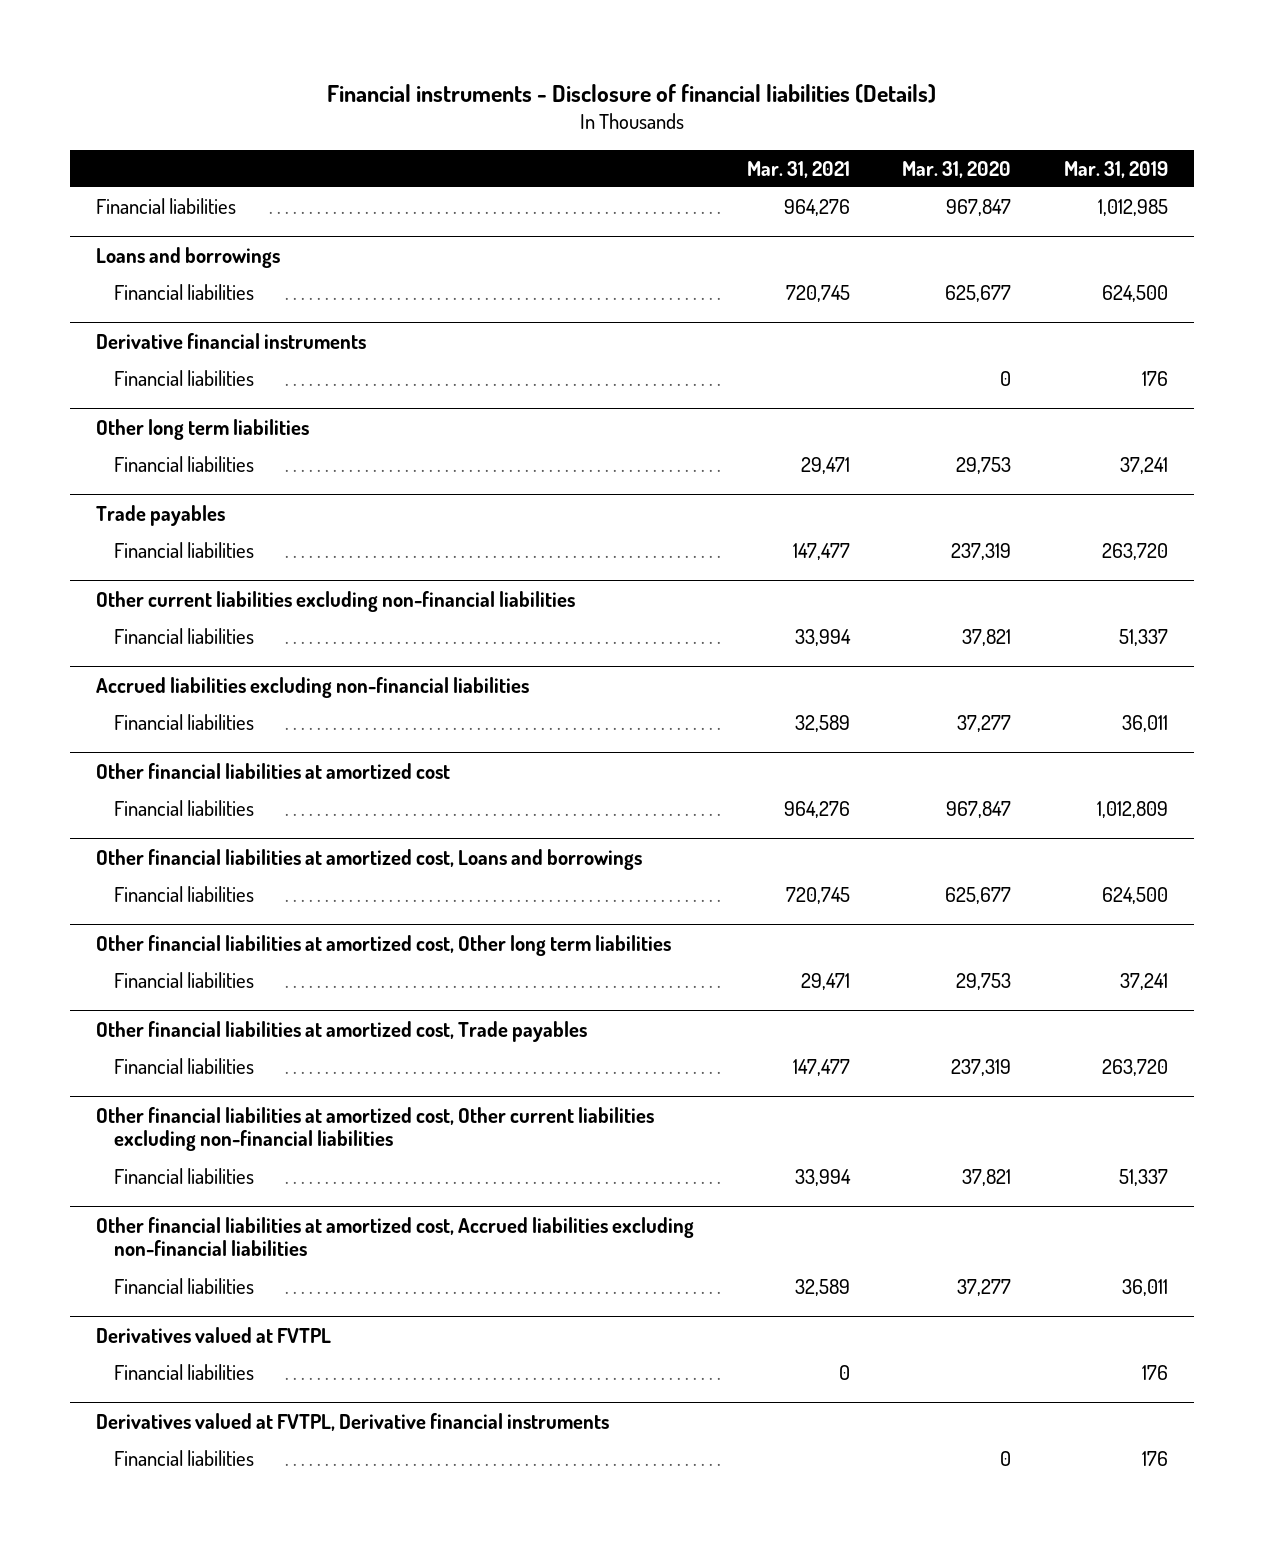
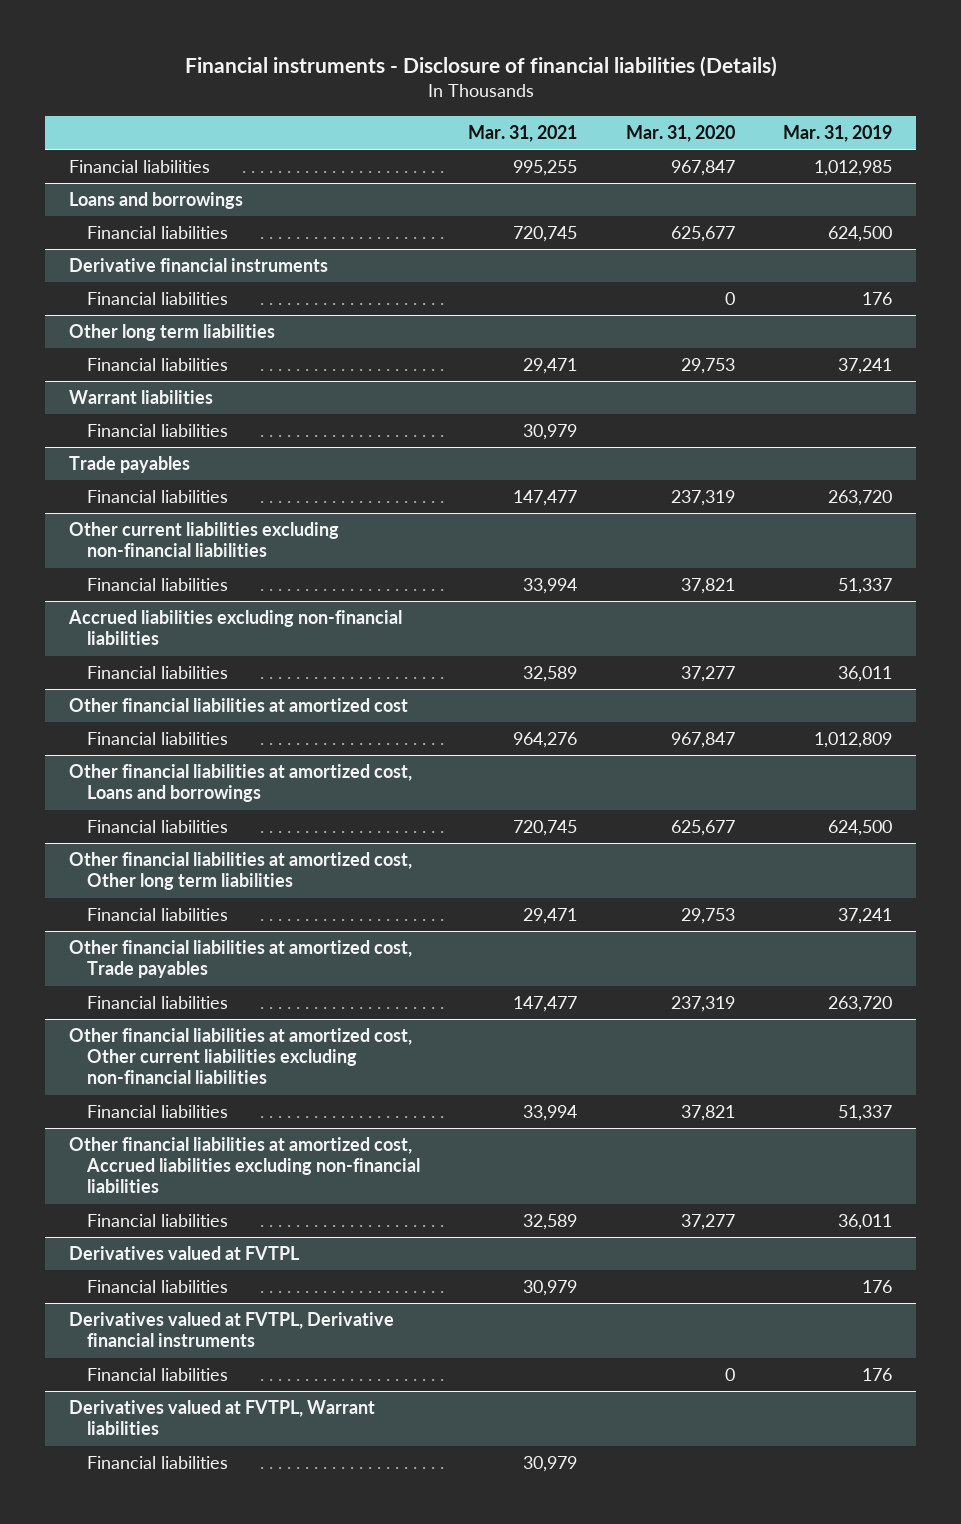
- Financial liabilities | 964,276 | 967,847 | 1,012,985
+ Financial liabilities | 995,255 | 967,847 | 1,012,985
+ Warrant liabilities
+ Financial liabilities | 30,979 | |
@ Derivatives valued at FVTPL
- Financial liabilities | 0 | | 176
+ Financial liabilities | 30,979 | | 176
+ Derivatives valued at FVTPL, Warrant liabilities
+ Financial liabilities | 30,979 | |

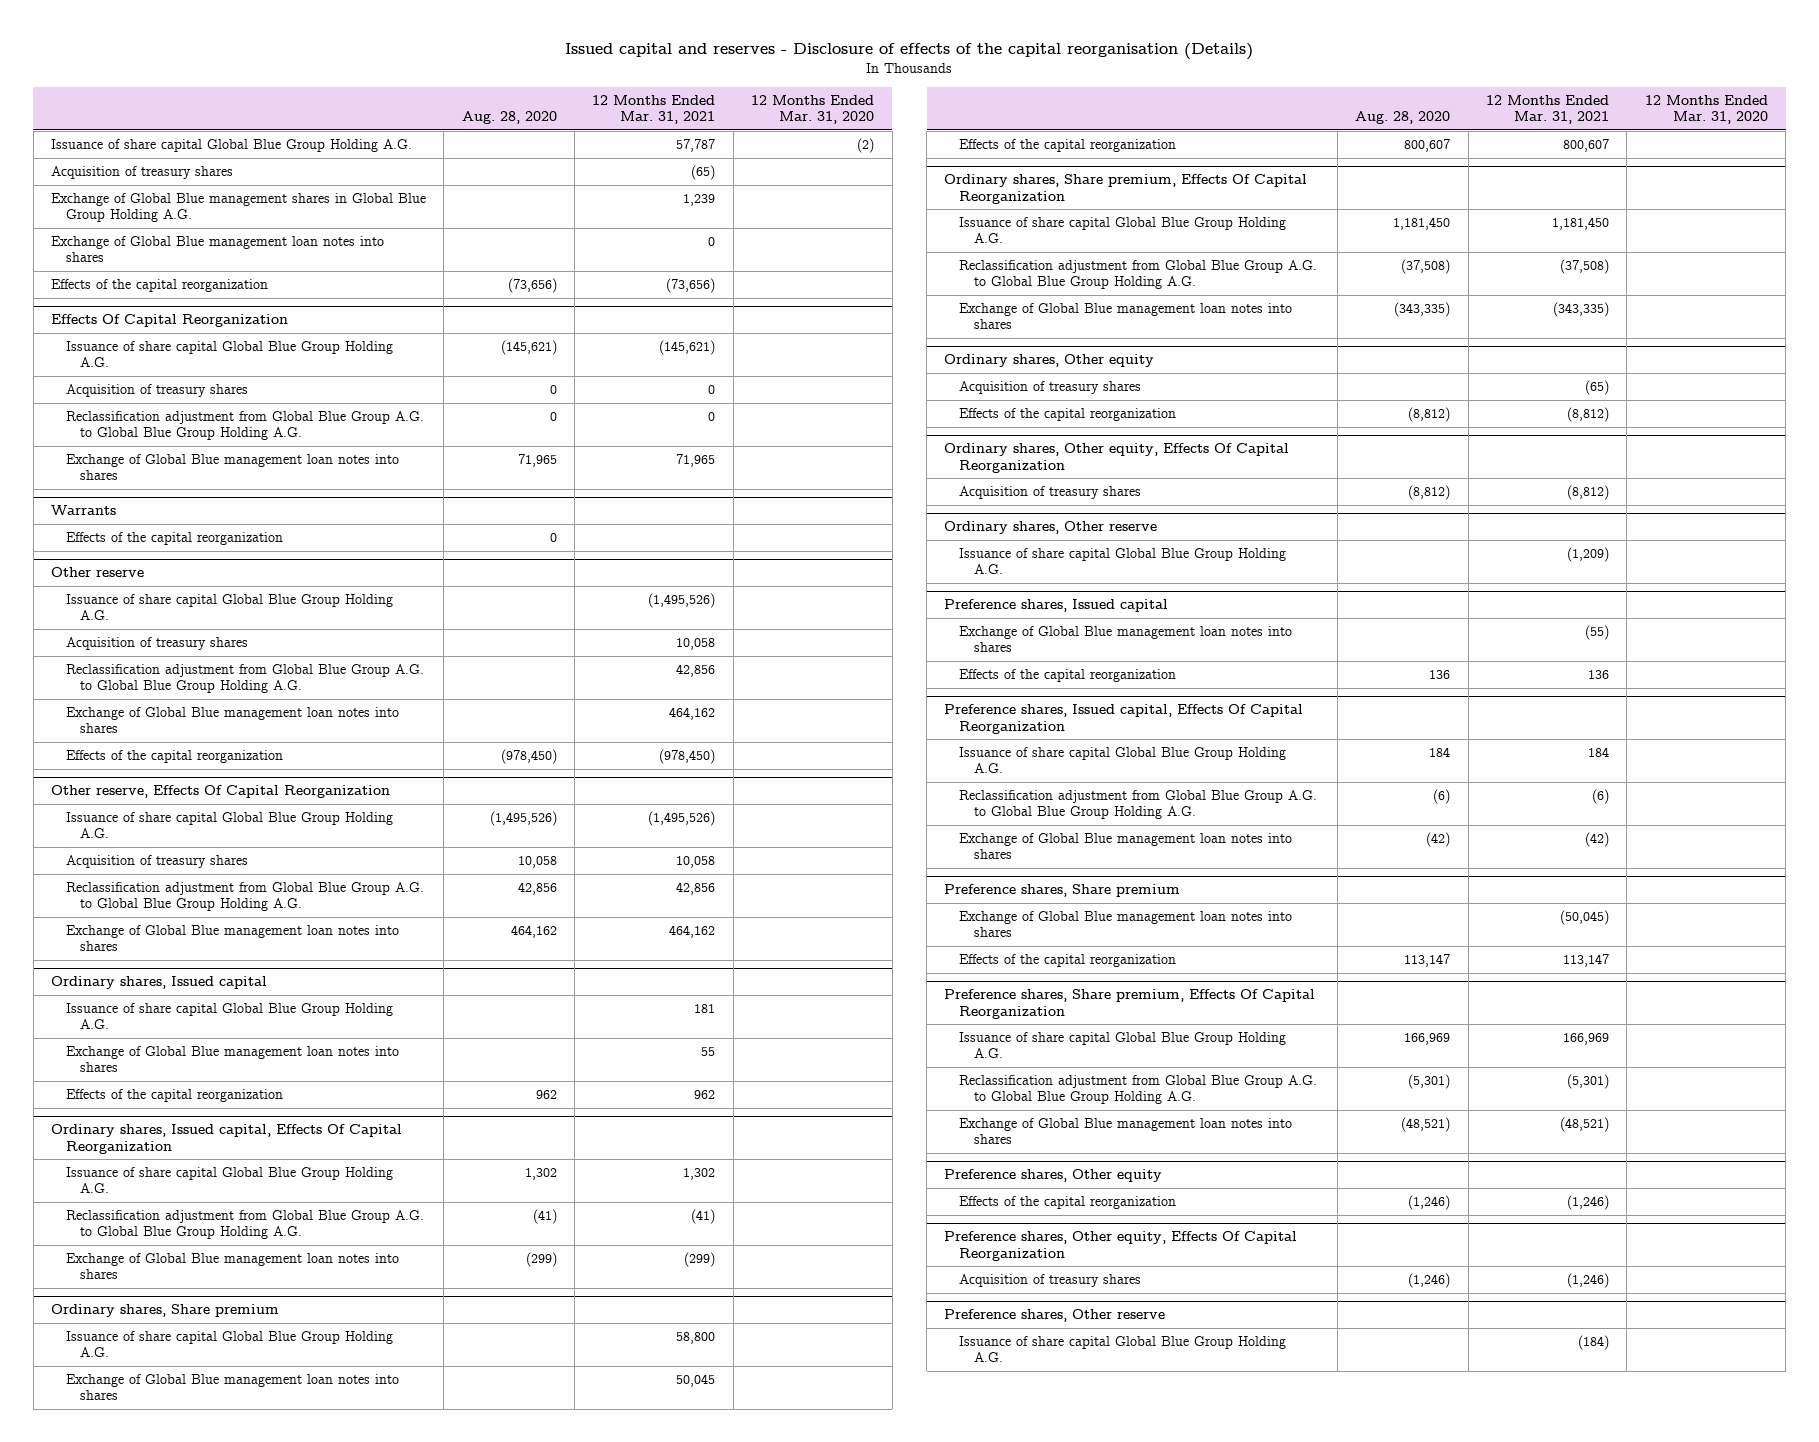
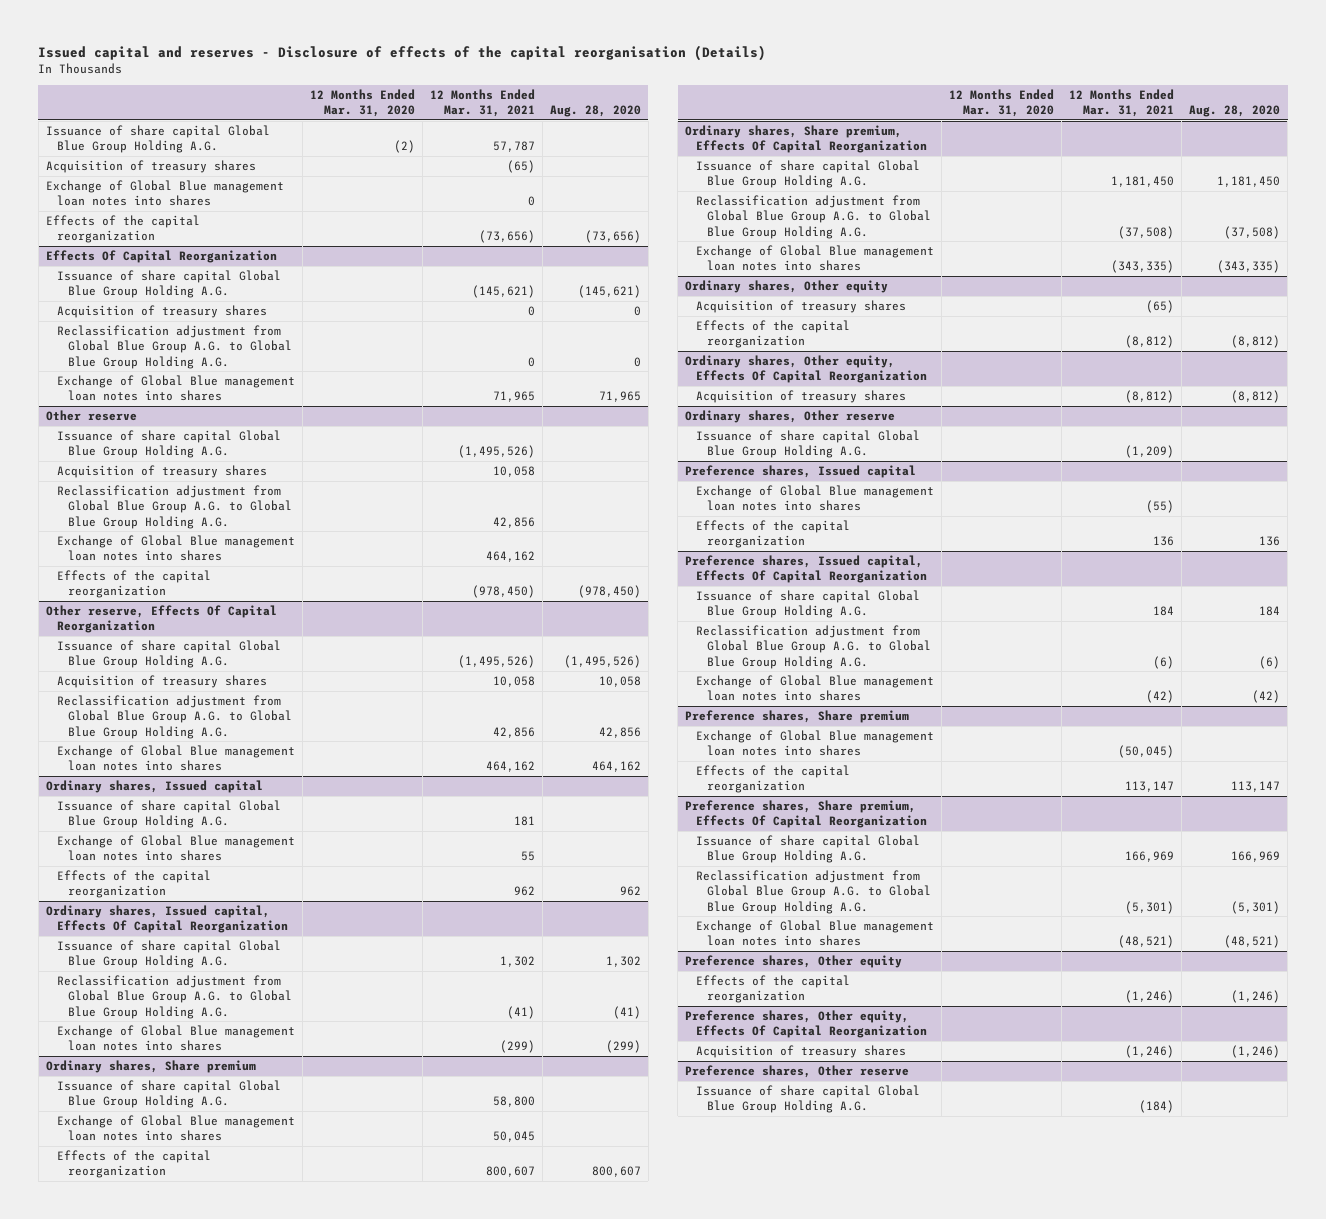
- | Aug. 28, 2020 | 12 Months Ended Mar. 31, 2021 | 12 Months Ended Mar. 31, 2020
+ | 12 Months Ended Mar. 31, 2020 | 12 Months Ended Mar. 31, 2021 | Aug. 28, 2020
- Exchange of Global Blue management shares in Global Blue Group Holding A.G. | | 1,239 |
- Warrants
- Effects of the capital reorganization | 0 | |

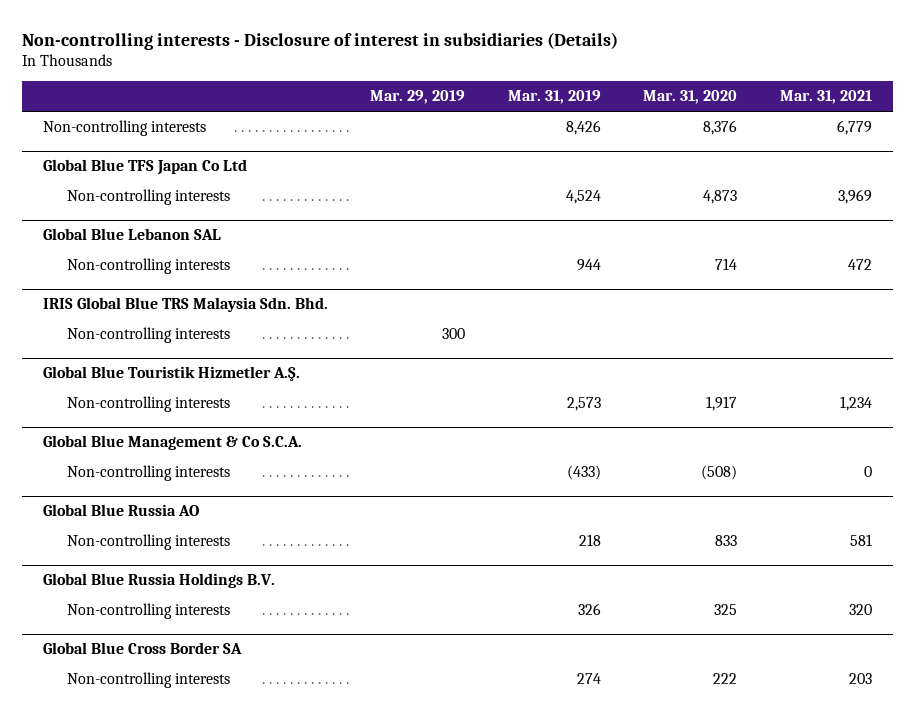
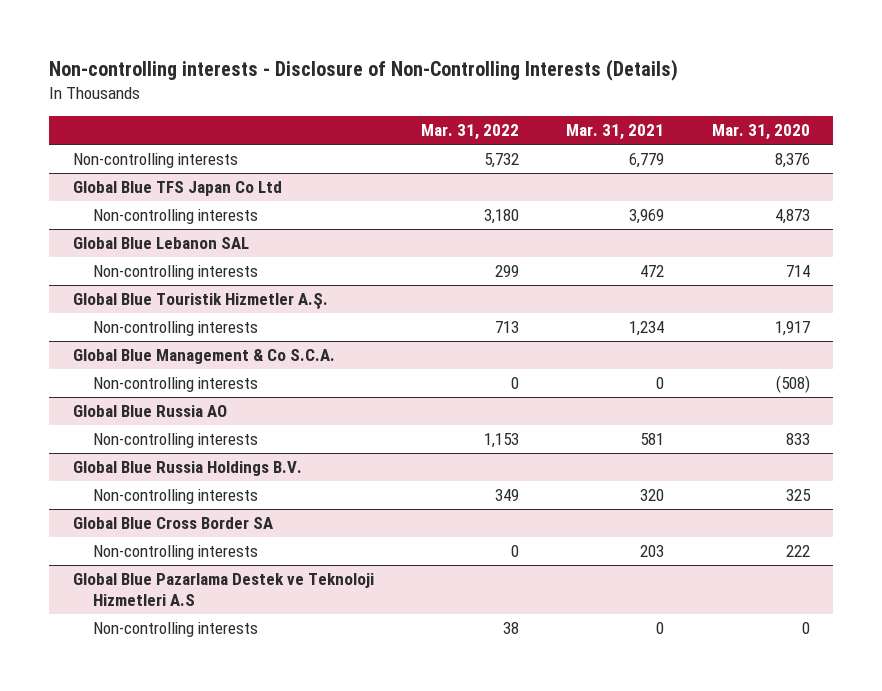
- Non-controlling interests - Disclosure of interest in subsidiaries (Details)
+ Non-controlling interests - Disclosure of Non-Controlling Interests (Details)
- | Mar. 29, 2019 | Mar. 31, 2019 | Mar. 31, 2020 | Mar. 31, 2021
+ | Mar. 31, 2022 | Mar. 31, 2021 | Mar. 31, 2020
- IRIS Global Blue TRS Malaysia Sdn. Bhd.
- Non-controlling interests | 300 | | |
+ Global Blue Pazarlama Destek ve Teknoloji Hizmetleri A.S
+ Non-controlling interests | 38 | 0 | 0

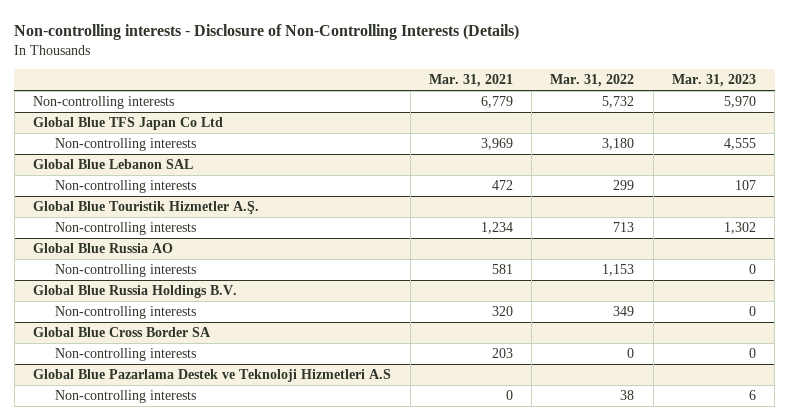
- | Mar. 31, 2022 | Mar. 31, 2021 | Mar. 31, 2020
+ | Mar. 31, 2021 | Mar. 31, 2022 | Mar. 31, 2023
- Global Blue Management & Co S.C.A.
- Non-controlling interests | 0 | 0 | (508)

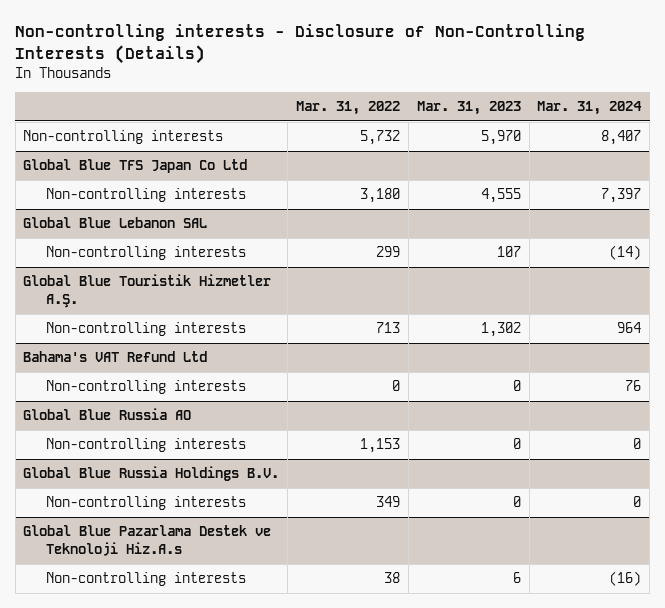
- | Mar. 31, 2021 | Mar. 31, 2022 | Mar. 31, 2023
+ | Mar. 31, 2022 | Mar. 31, 2023 | Mar. 31, 2024
+ Bahama's VAT Refund Ltd
+ Non-controlling interests | 0 | 0 | 76
- Global Blue Cross Border SA
- Non-controlling interests | 203 | 0 | 0
- Global Blue Pazarlama Destek ve Teknoloji Hizmetleri A.S
+ Global Blue Pazarlama Destek ve Teknoloji Hiz.A.s

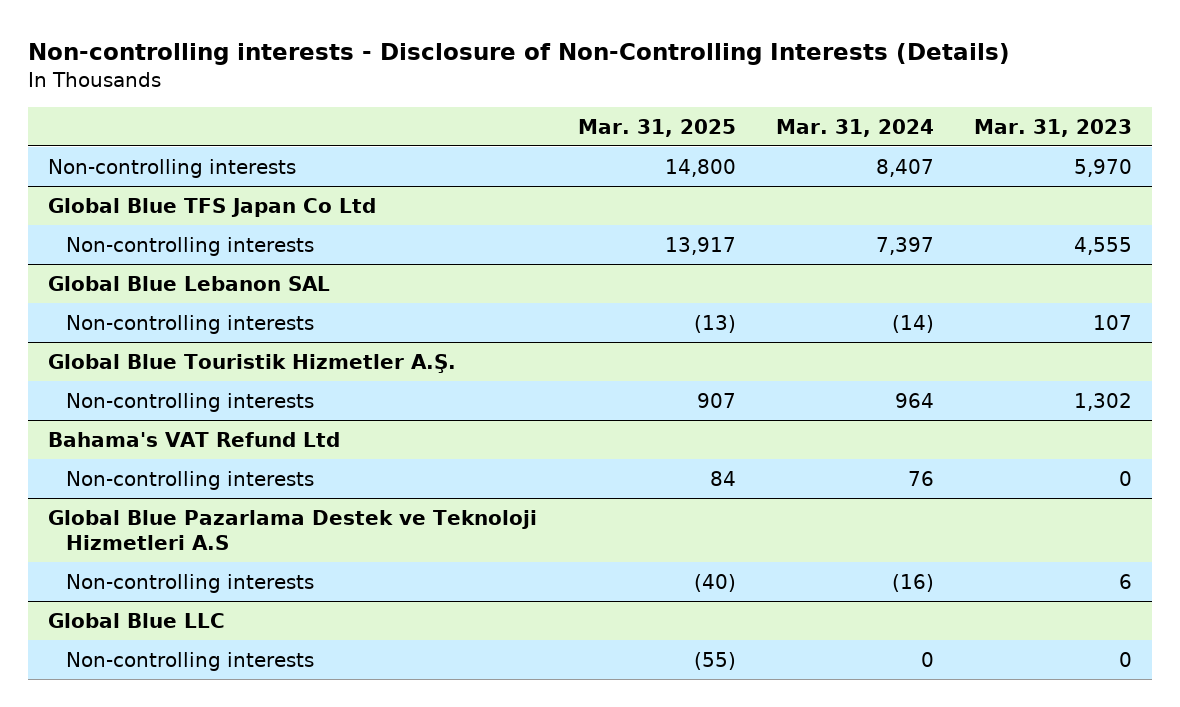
- | Mar. 31, 2022 | Mar. 31, 2023 | Mar. 31, 2024
+ | Mar. 31, 2025 | Mar. 31, 2024 | Mar. 31, 2023
- Global Blue Russia AO
- Non-controlling interests | 1,153 | 0 | 0
- Global Blue Russia Holdings B.V.
- Non-controlling interests | 349 | 0 | 0
- Global Blue Pazarlama Destek ve Teknoloji Hiz.A.s
+ Global Blue Pazarlama Destek ve Teknoloji Hizmetleri A.S
+ Global Blue LLC
+ Non-controlling interests | (55) | 0 | 0

